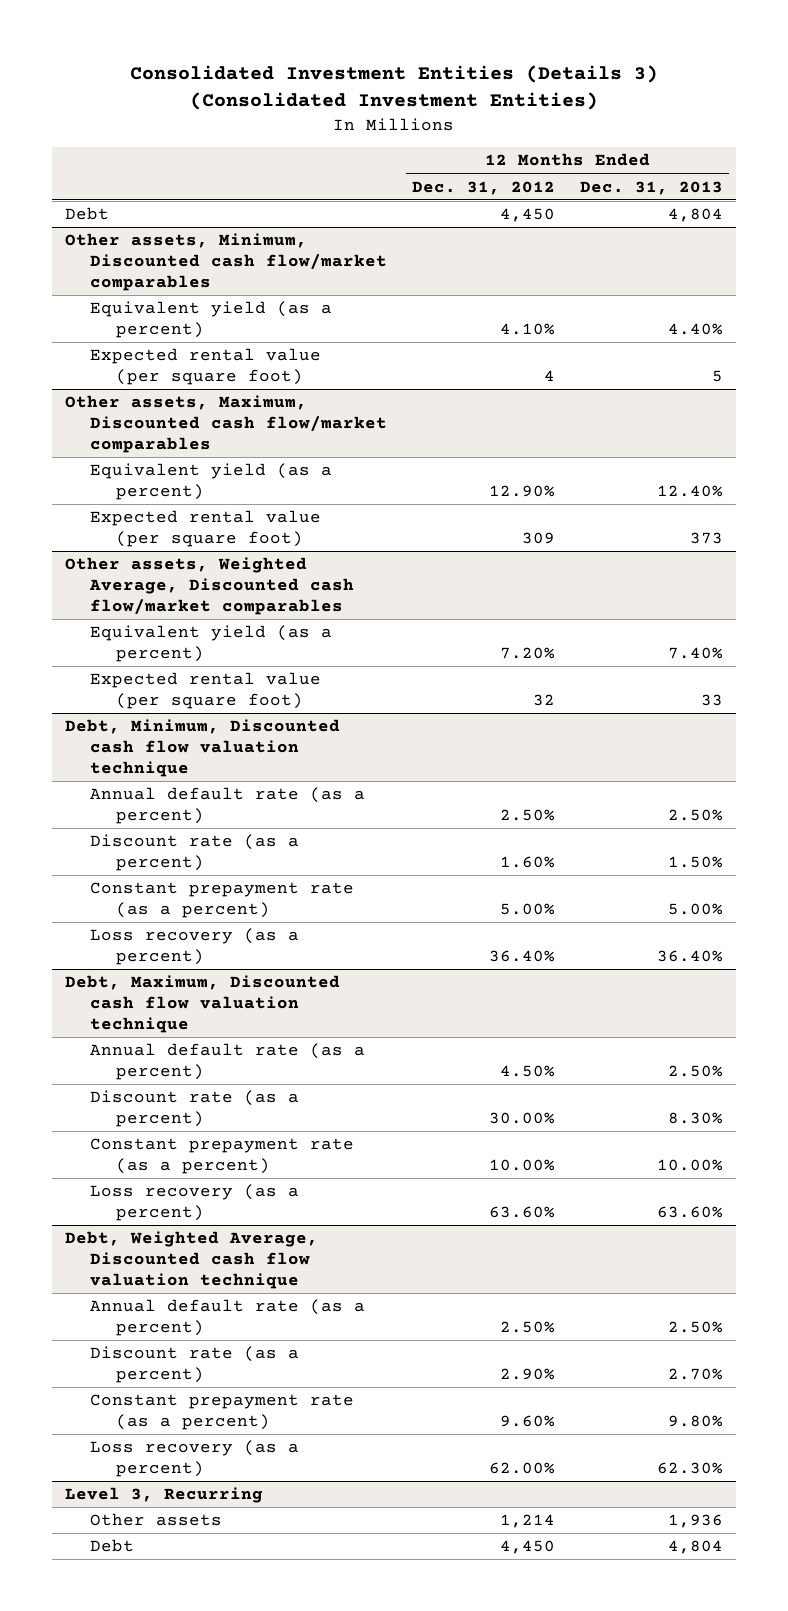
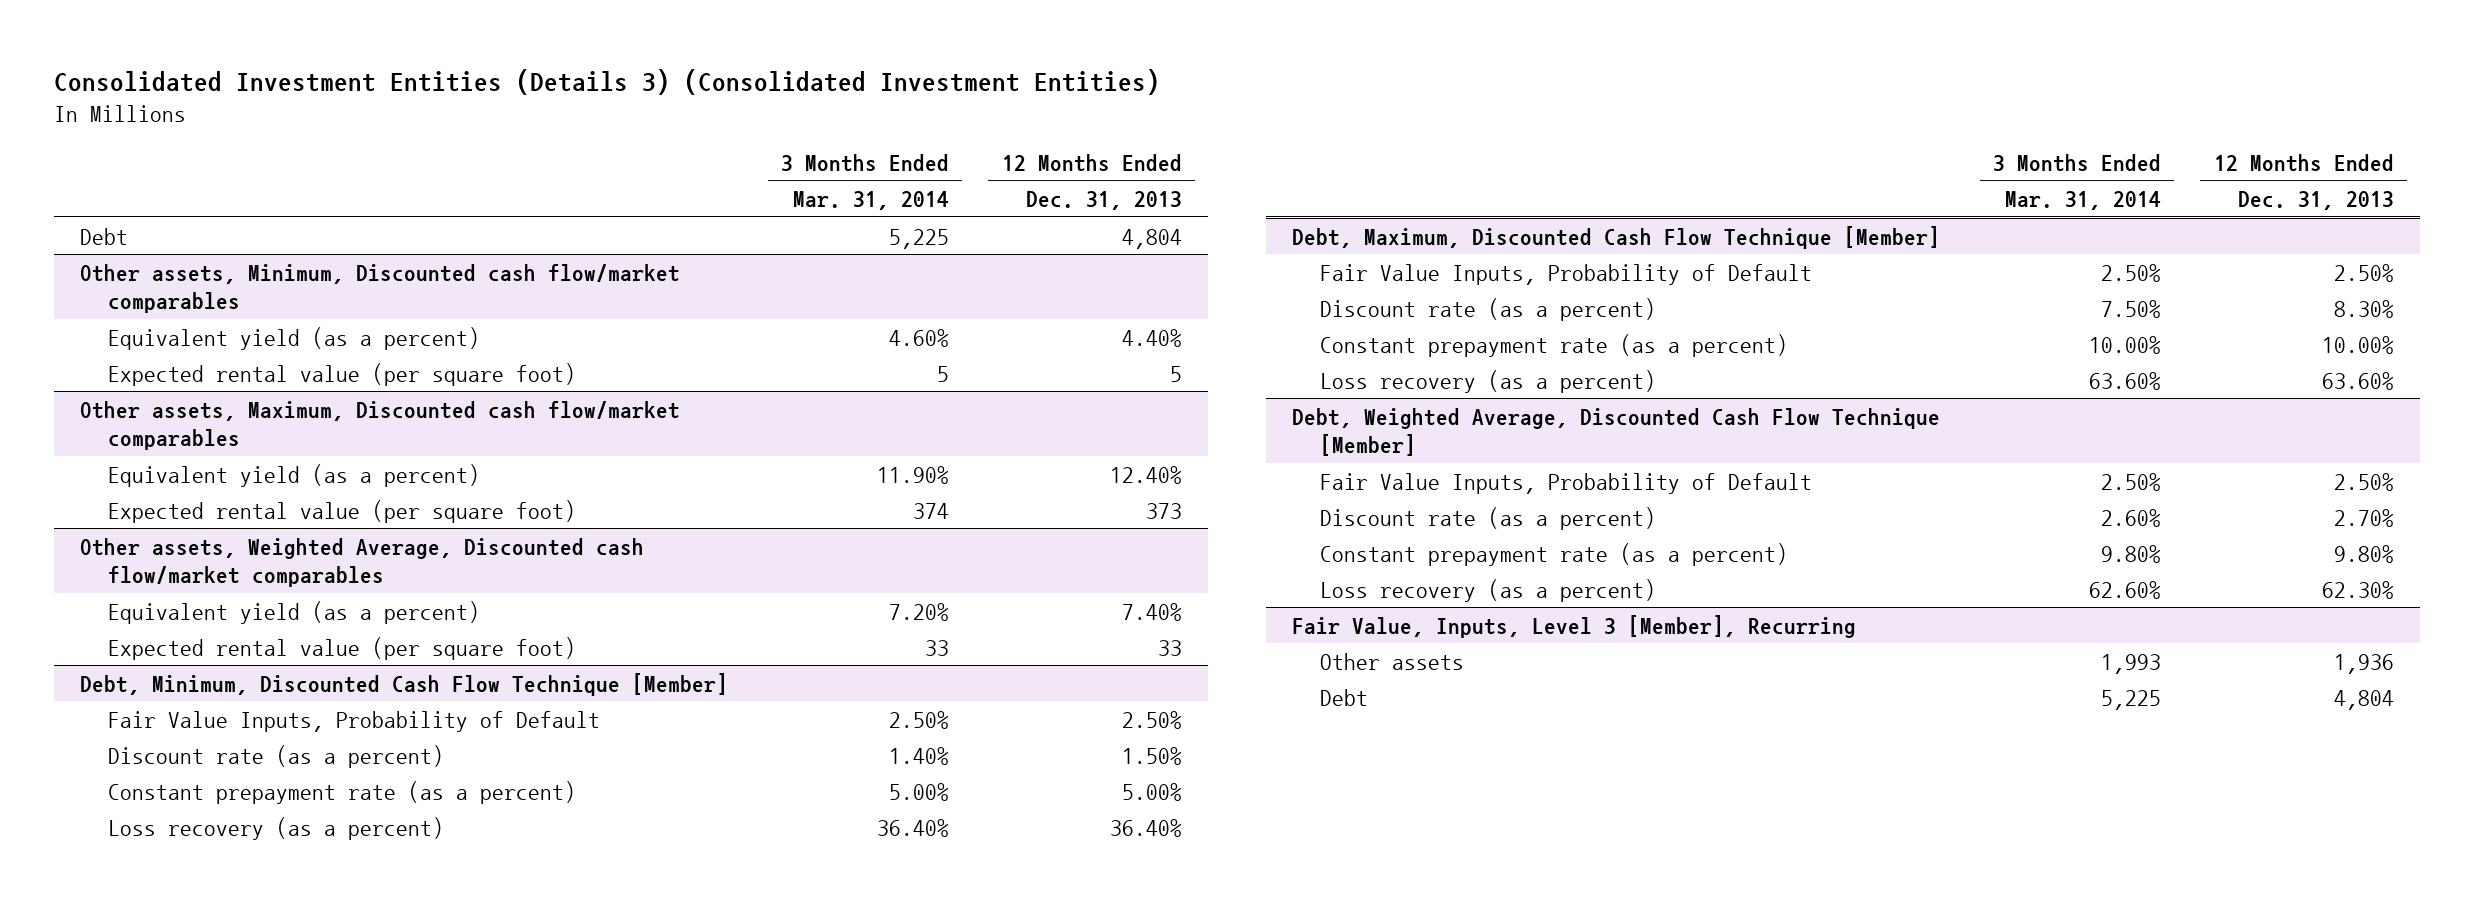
- | 12 Months Ended Dec. 31, 2012 | 12 Months Ended Dec. 31, 2013
+ | 3 Months Ended Mar. 31, 2014 | 12 Months Ended Dec. 31, 2013
- Debt, Minimum, Discounted cash flow valuation technique
- Annual default rate (as a percent) | 2.50% | 2.50%
+ Debt, Minimum, Discounted Cash Flow Technique [Member]
+ Fair Value Inputs, Probability of Default | 2.50% | 2.50%
- Debt, Maximum, Discounted cash flow valuation technique
- Annual default rate (as a percent) | 4.50% | 2.50%
+ Debt, Maximum, Discounted Cash Flow Technique [Member]
+ Fair Value Inputs, Probability of Default | 2.50% | 2.50%
- Debt, Weighted Average, Discounted cash flow valuation technique
- Annual default rate (as a percent) | 2.50% | 2.50%
+ Debt, Weighted Average, Discounted Cash Flow Technique [Member]
+ Fair Value Inputs, Probability of Default | 2.50% | 2.50%
- Level 3, Recurring
+ Fair Value, Inputs, Level 3 [Member], Recurring

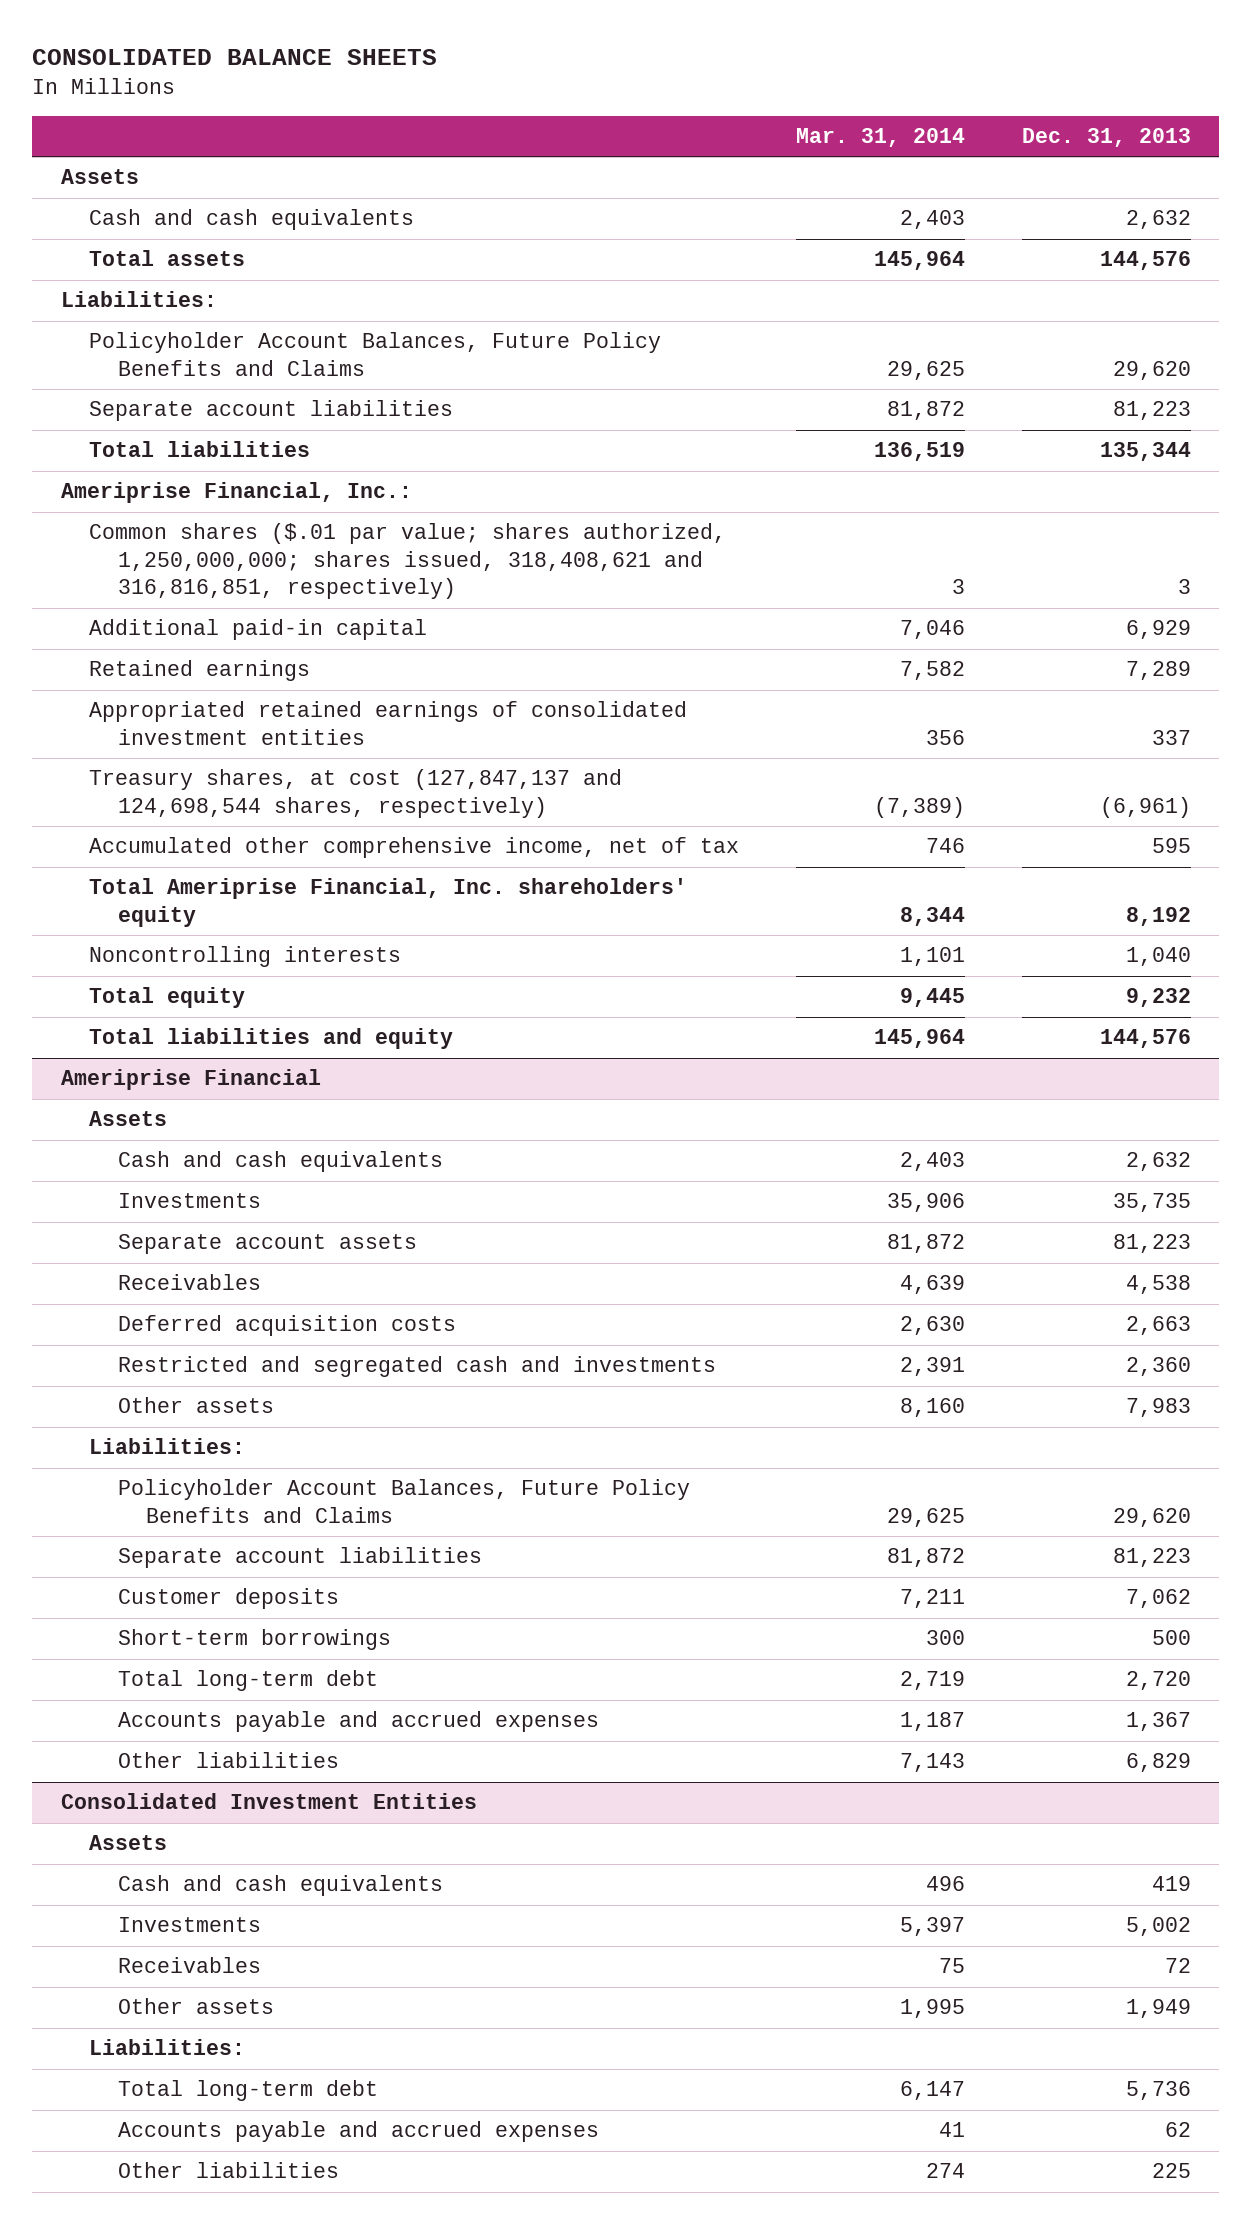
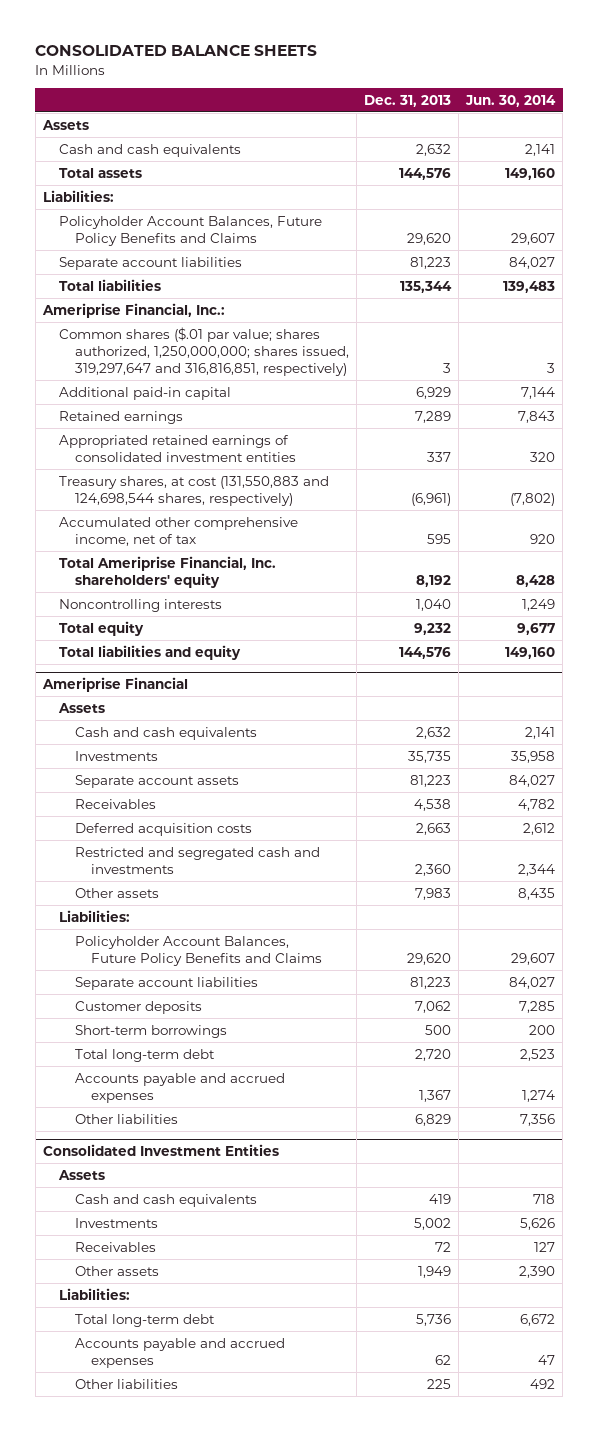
- | Mar. 31, 2014 | Dec. 31, 2013
+ | Dec. 31, 2013 | Jun. 30, 2014
- Common shares ($.01 par value; shares authorized, 1,250,000,000; shares issued, 318,408,621 and 316,816,851, respectively) | 3 | 3
+ Common shares ($.01 par value; shares authorized, 1,250,000,000; shares issued, 319,297,647 and 316,816,851, respectively) | 3 | 3
- Treasury shares, at cost (127,847,137 and 124,698,544 shares, respectively) | (7,389) | (6,961)
+ Treasury shares, at cost (131,550,883 and 124,698,544 shares, respectively) | (6,961) | (7,802)

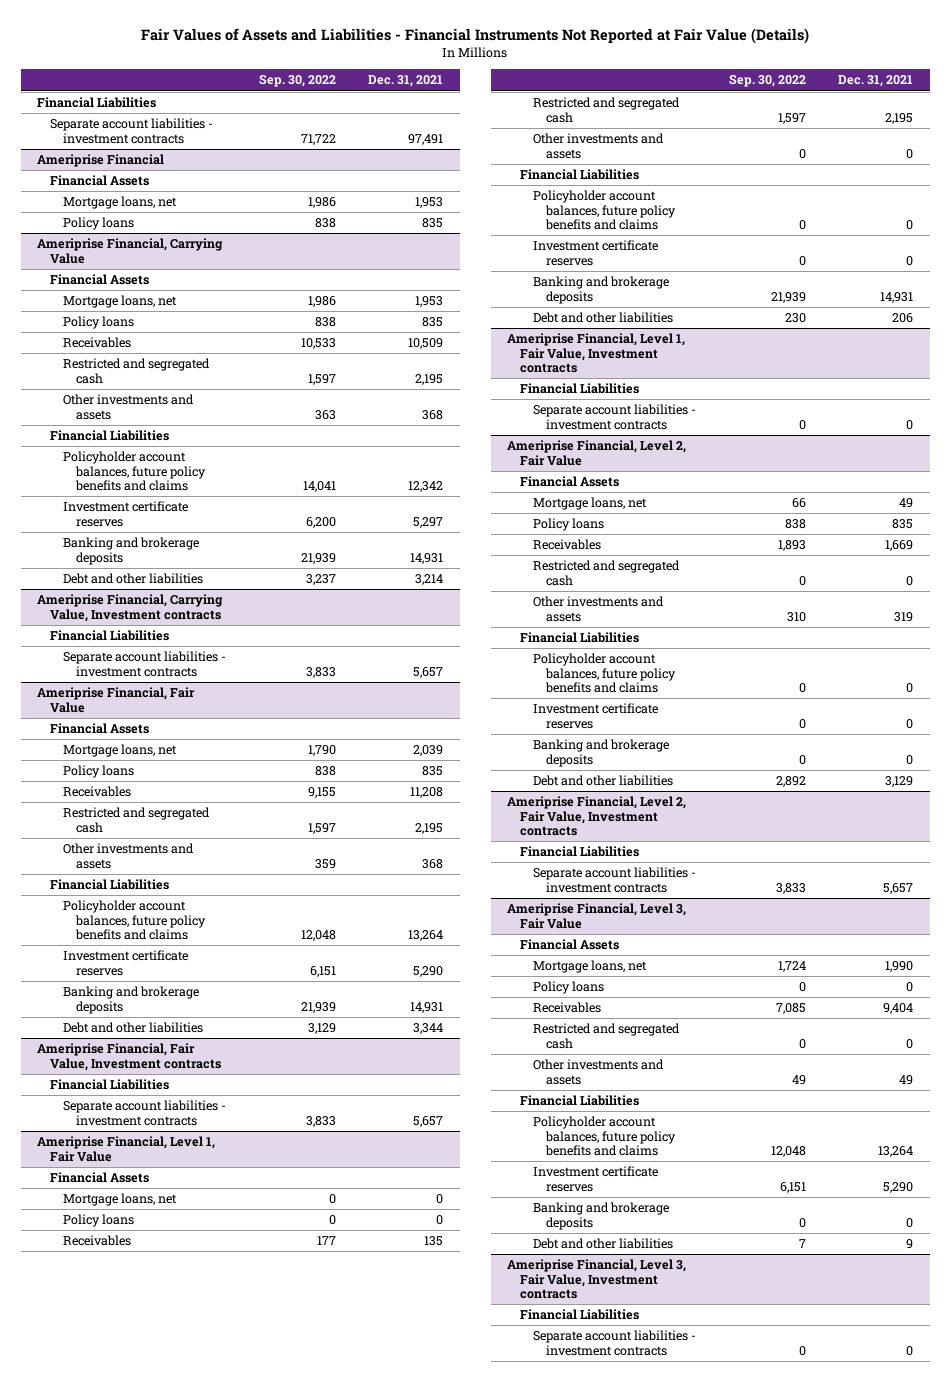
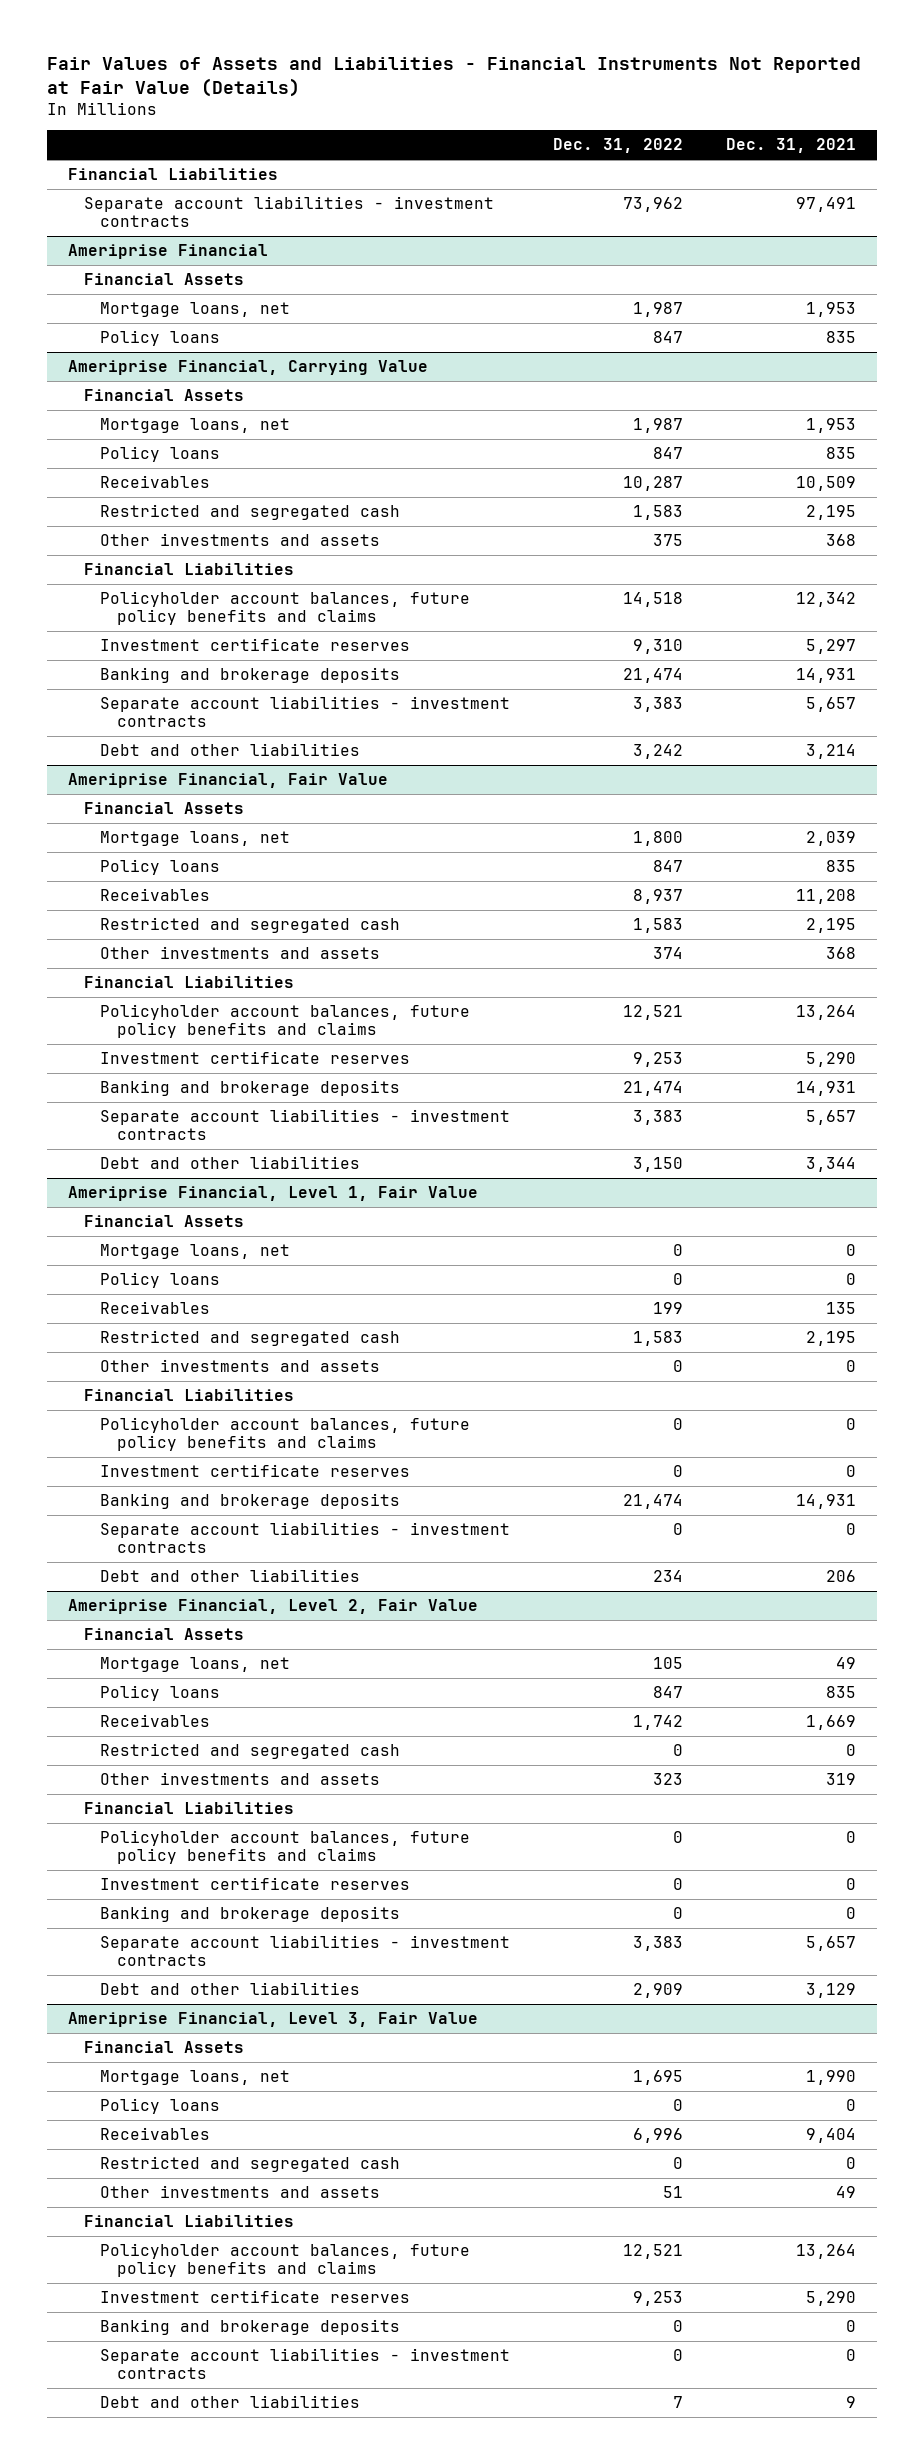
- | Sep. 30, 2022 | Dec. 31, 2021
+ | Dec. 31, 2022 | Dec. 31, 2021
- Ameriprise Financial, Carrying Value, Investment contracts
- Financial Liabilities
@ Ameriprise Financial, Carrying Value
moved down: Debt and other liabilities | 3,242 | 3,214
- Ameriprise Financial, Fair Value, Investment contracts
- Financial Liabilities
@ Ameriprise Financial, Fair Value
moved down: Debt and other liabilities | 3,150 | 3,344
- Ameriprise Financial, Level 1, Fair Value, Investment contracts
- Financial Liabilities
@ Ameriprise Financial, Level 1, Fair Value
moved down: Debt and other liabilities | 234 | 206
- Ameriprise Financial, Level 2, Fair Value, Investment contracts
- Financial Liabilities
@ Ameriprise Financial, Level 2, Fair Value
moved down: Debt and other liabilities | 2,909 | 3,129
- Ameriprise Financial, Level 3, Fair Value, Investment contracts
- Financial Liabilities
@ Ameriprise Financial, Level 3, Fair Value
moved down: Debt and other liabilities | 7 | 9

